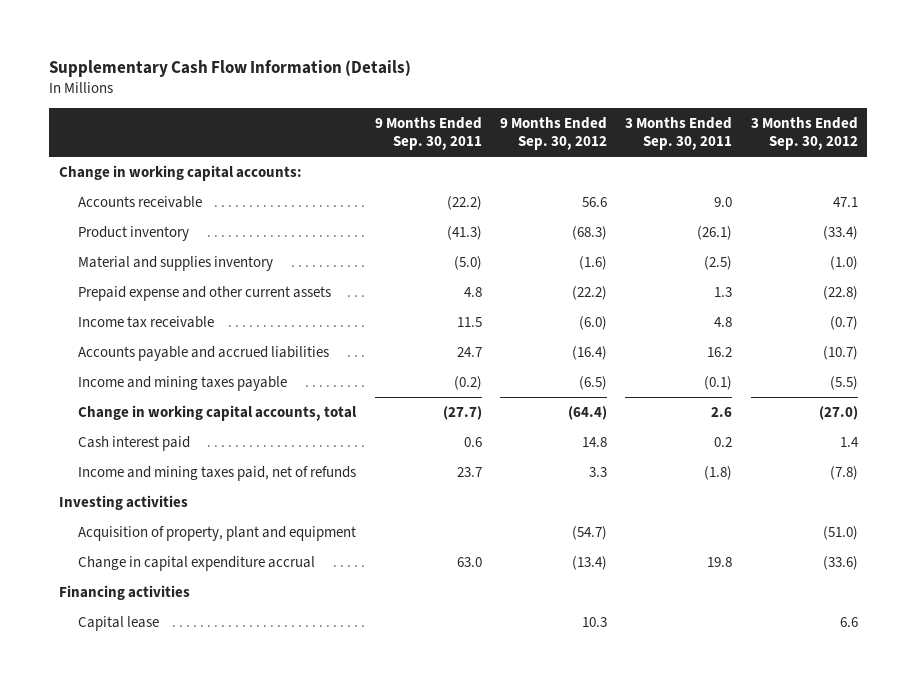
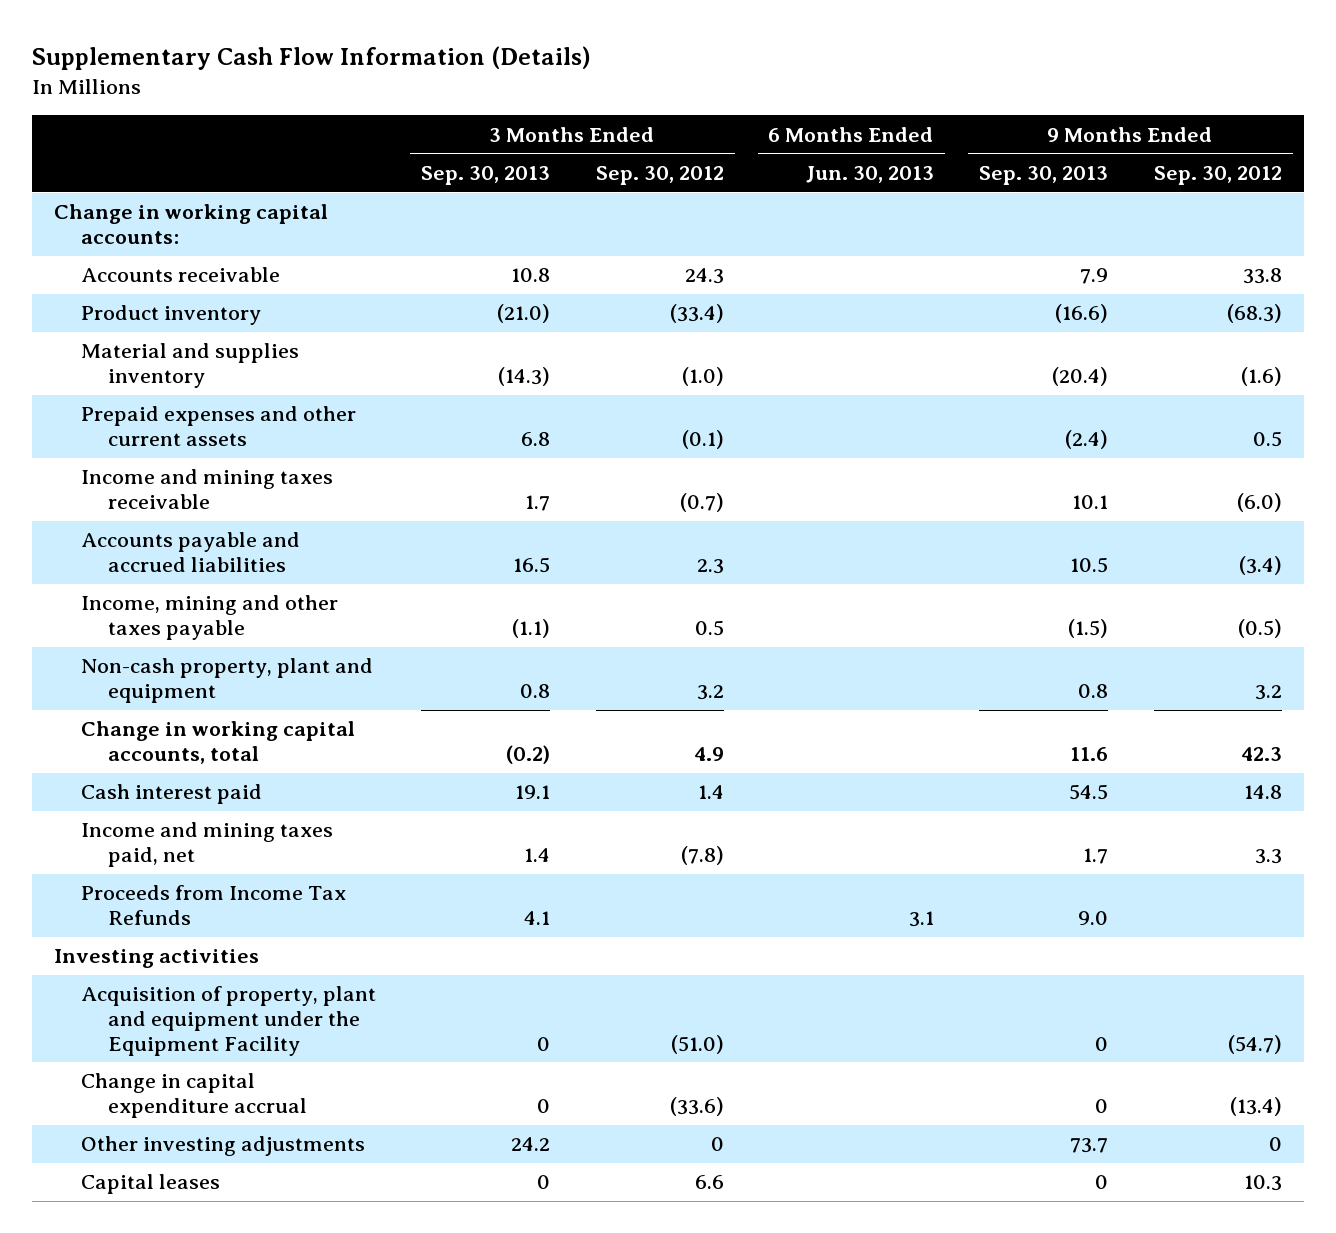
- | 9 Months Ended Sep. 30, 2011 | 9 Months Ended Sep. 30, 2012 | 3 Months Ended Sep. 30, 2011 | 3 Months Ended Sep. 30, 2012
+ | 3 Months Ended Sep. 30, 2013 | 3 Months Ended Sep. 30, 2012 | 6 Months Ended Jun. 30, 2013 | 9 Months Ended Sep. 30, 2013 | 9 Months Ended Sep. 30, 2012
- Accounts receivable | (22.2) | 56.6 | 9.0 | 47.1
+ Accounts receivable | 10.8 | 24.3 | | 7.9 | 33.8
- Prepaid expense and other current assets | 4.8 | (22.2) | 1.3 | (22.8)
- Income tax receivable | 11.5 | (6.0) | 4.8 | (0.7)
- Accounts payable and accrued liabilities | 24.7 | (16.4) | 16.2 | (10.7)
- Income and mining taxes payable | (0.2) | (6.5) | (0.1) | (5.5)
- Change in working capital accounts, total | (27.7) | (64.4) | 2.6 | (27.0)
+ Prepaid expenses and other current assets | 6.8 | (0.1) | | (2.4) | 0.5
+ Income and mining taxes receivable | 1.7 | (0.7) | | 10.1 | (6.0)
+ Accounts payable and accrued liabilities | 16.5 | 2.3 | | 10.5 | (3.4)
+ Income, mining and other taxes payable | (1.1) | 0.5 | | (1.5) | (0.5)
+ Non-cash property, plant and equipment | 0.8 | 3.2 | | 0.8 | 3.2
+ Change in working capital accounts, total | (0.2) | 4.9 | | 11.6 | 42.3
- Income and mining taxes paid, net of refunds | 23.7 | 3.3 | (1.8) | (7.8)
+ Income and mining taxes paid, net | 1.4 | (7.8) | | 1.7 | 3.3
+ Proceeds from Income Tax Refunds | 4.1 | | 3.1 | 9.0 |
- Acquisition of property, plant and equipment | | (54.7) | | (51.0)
+ Acquisition of property, plant and equipment under the Equipment Facility | 0 | (51.0) | | 0 | (54.7)
- Financing activities
- Capital lease | | 10.3 | | 6.6
+ Other investing adjustments | 24.2 | 0 | | 73.7 | 0
+ Capital leases | 0 | 6.6 | | 0 | 10.3

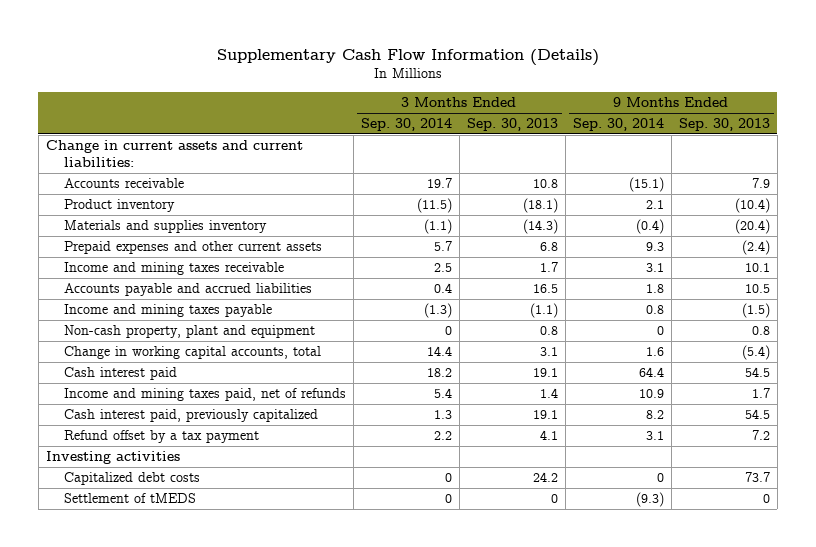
- | 3 Months Ended Sep. 30, 2013 | 3 Months Ended Sep. 30, 2012 | 6 Months Ended Jun. 30, 2013 | 9 Months Ended Sep. 30, 2013 | 9 Months Ended Sep. 30, 2012
+ | 3 Months Ended Sep. 30, 2014 | 3 Months Ended Sep. 30, 2013 | 9 Months Ended Sep. 30, 2014 | 9 Months Ended Sep. 30, 2013
- Change in working capital accounts:
+ Change in current assets and current liabilities:
- Product inventory | (21.0) | (33.4) | | (16.6) | (68.3)
- Material and supplies inventory | (14.3) | (1.0) | | (20.4) | (1.6)
+ Product inventory | (11.5) | (18.1) | 2.1 | (10.4)
+ Materials and supplies inventory | (1.1) | (14.3) | (0.4) | (20.4)
- Income, mining and other taxes payable | (1.1) | 0.5 | | (1.5) | (0.5)
+ Income and mining taxes payable | (1.3) | (1.1) | 0.8 | (1.5)
- Change in working capital accounts, total | (0.2) | 4.9 | | 11.6 | 42.3
+ Change in working capital accounts, total | 14.4 | 3.1 | 1.6 | (5.4)
- Income and mining taxes paid, net | 1.4 | (7.8) | | 1.7 | 3.3
- Proceeds from Income Tax Refunds | 4.1 | | 3.1 | 9.0 |
+ Income and mining taxes paid, net of refunds | 5.4 | 1.4 | 10.9 | 1.7
+ Cash interest paid, previously capitalized | 1.3 | 19.1 | 8.2 | 54.5
+ Refund offset by a tax payment | 2.2 | 4.1 | 3.1 | 7.2
- Acquisition of property, plant and equipment under the Equipment Facility | 0 | (51.0) | | 0 | (54.7)
- Change in capital expenditure accrual | 0 | (33.6) | | 0 | (13.4)
- Other investing adjustments | 24.2 | 0 | | 73.7 | 0
- Capital leases | 0 | 6.6 | | 0 | 10.3
+ Capitalized debt costs | 0 | 24.2 | 0 | 73.7
+ Settlement of tMEDS | 0 | 0 | (9.3) | 0

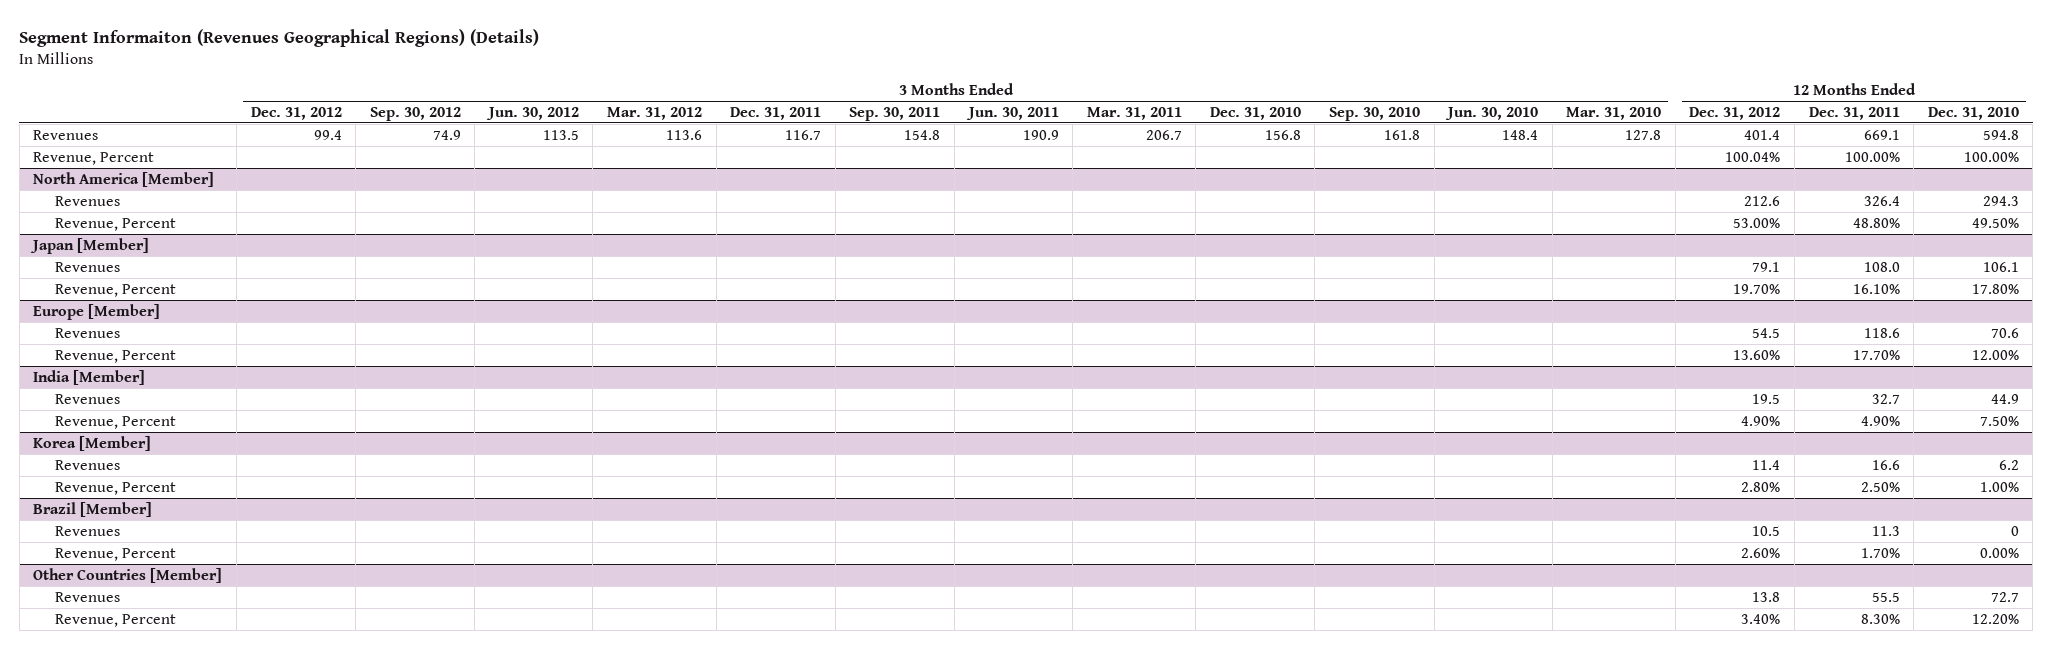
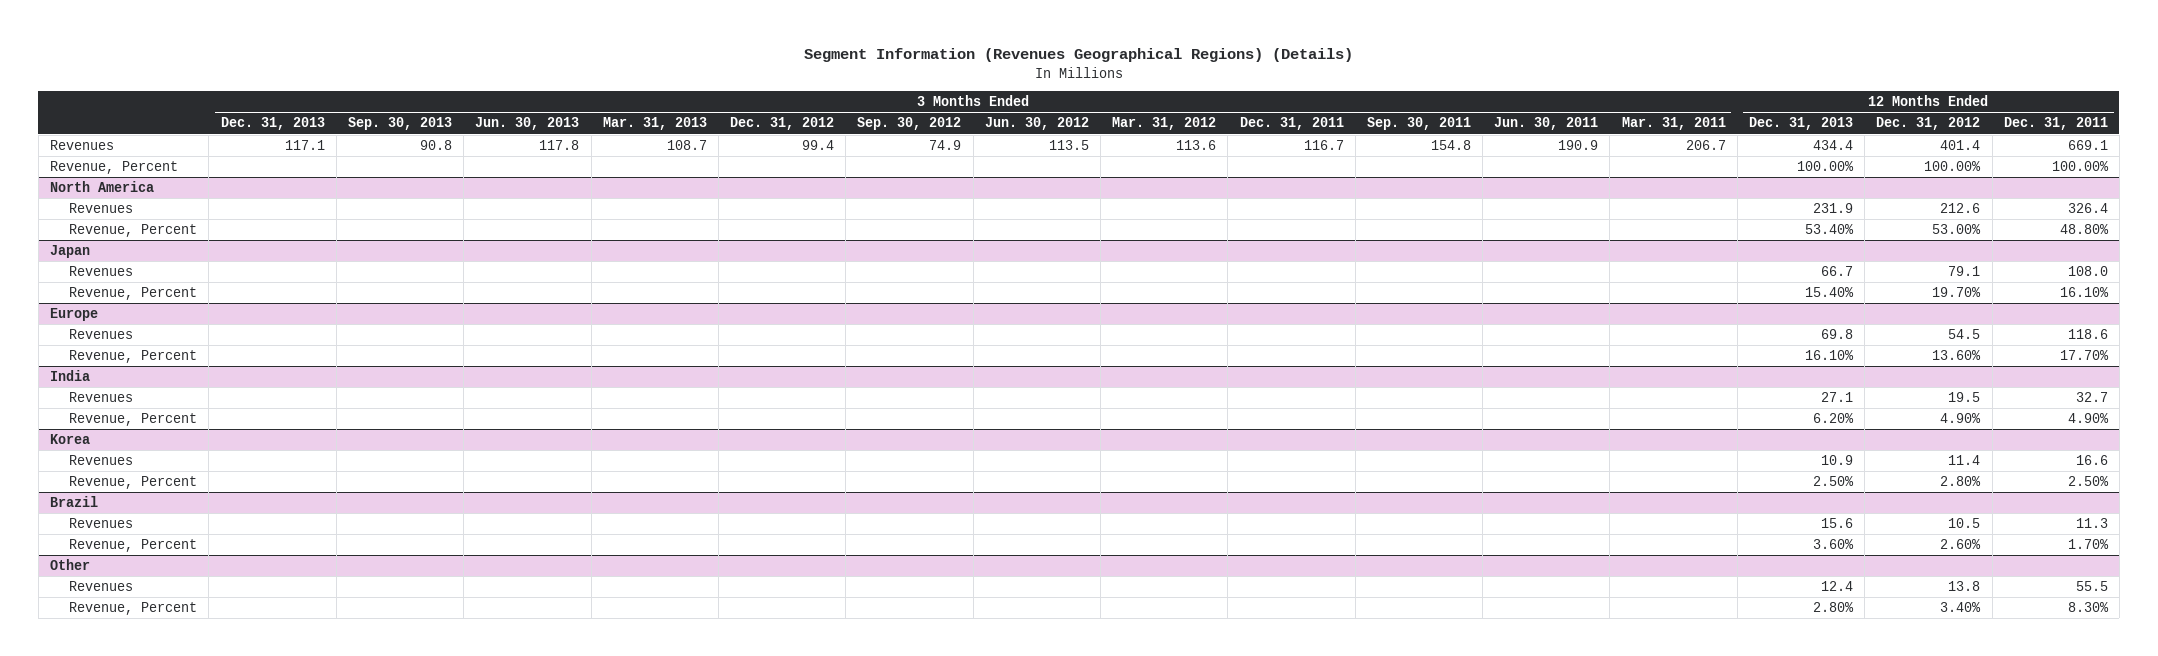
- Segment Informaiton (Revenues Geographical Regions) (Details)
+ Segment Information (Revenues Geographical Regions) (Details)
- | 3 Months Ended Dec. 31, 2012 | 3 Months Ended Sep. 30, 2012 | 3 Months Ended Jun. 30, 2012 | 3 Months Ended Mar. 31, 2012 | 3 Months Ended Dec. 31, 2011 | 3 Months Ended Sep. 30, 2011 | 3 Months Ended Jun. 30, 2011 | 3 Months Ended Mar. 31, 2011 | 3 Months Ended Dec. 31, 2010 | 3 Months Ended Sep. 30, 2010 | 3 Months Ended Jun. 30, 2010 | 3 Months Ended Mar. 31, 2010 | 12 Months Ended Dec. 31, 2012 | 12 Months Ended Dec. 31, 2011 | 12 Months Ended Dec. 31, 2010
+ | 3 Months Ended Dec. 31, 2013 | 3 Months Ended Sep. 30, 2013 | 3 Months Ended Jun. 30, 2013 | 3 Months Ended Mar. 31, 2013 | 3 Months Ended Dec. 31, 2012 | 3 Months Ended Sep. 30, 2012 | 3 Months Ended Jun. 30, 2012 | 3 Months Ended Mar. 31, 2012 | 3 Months Ended Dec. 31, 2011 | 3 Months Ended Sep. 30, 2011 | 3 Months Ended Jun. 30, 2011 | 3 Months Ended Mar. 31, 2011 | 12 Months Ended Dec. 31, 2013 | 12 Months Ended Dec. 31, 2012 | 12 Months Ended Dec. 31, 2011
- Revenue, Percent | | | | | | | | | | | | | 100.04% | 100.00% | 100.00%
- North America [Member]
+ Revenue, Percent | | | | | | | | | | | | | 100.00% | 100.00% | 100.00%
+ North America
- Japan [Member]
+ Japan
- Europe [Member]
+ Europe
- India [Member]
+ India
- Korea [Member]
+ Korea
- Brazil [Member]
+ Brazil
- Other Countries [Member]
+ Other

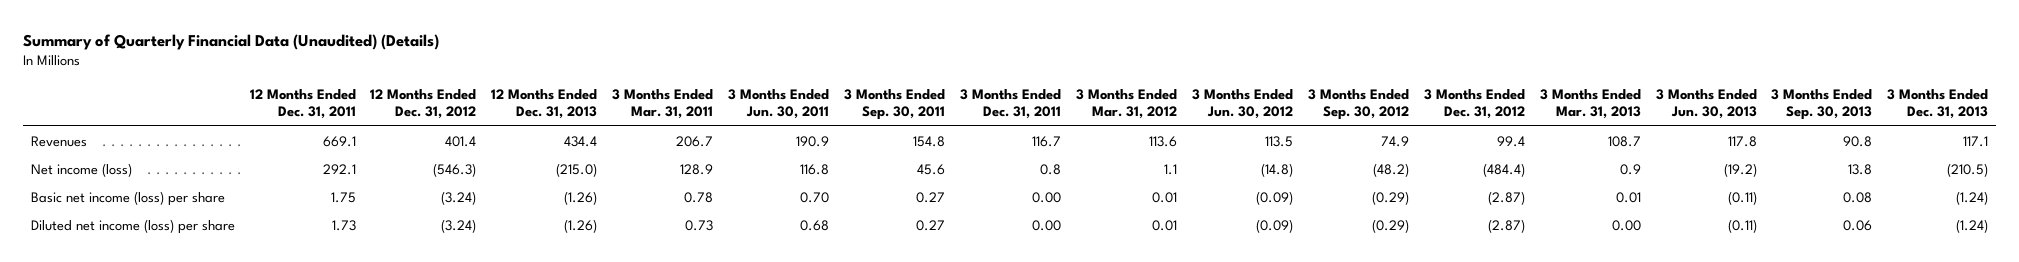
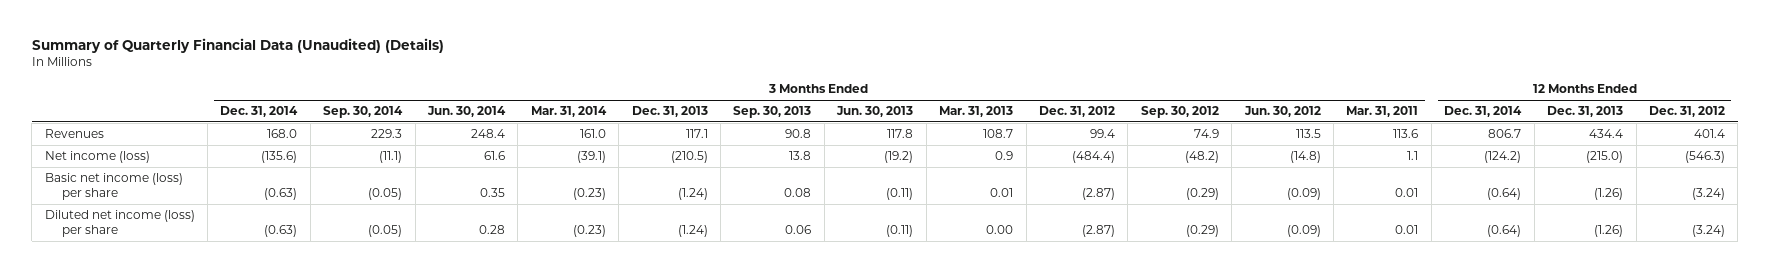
- | 12 Months Ended Dec. 31, 2011 | 12 Months Ended Dec. 31, 2012 | 12 Months Ended Dec. 31, 2013 | 3 Months Ended Mar. 31, 2011 | 3 Months Ended Jun. 30, 2011 | 3 Months Ended Sep. 30, 2011 | 3 Months Ended Dec. 31, 2011 | 3 Months Ended Mar. 31, 2012 | 3 Months Ended Jun. 30, 2012 | 3 Months Ended Sep. 30, 2012 | 3 Months Ended Dec. 31, 2012 | 3 Months Ended Mar. 31, 2013 | 3 Months Ended Jun. 30, 2013 | 3 Months Ended Sep. 30, 2013 | 3 Months Ended Dec. 31, 2013
+ | 3 Months Ended Dec. 31, 2014 | 3 Months Ended Sep. 30, 2014 | 3 Months Ended Jun. 30, 2014 | 3 Months Ended Mar. 31, 2014 | 3 Months Ended Dec. 31, 2013 | 3 Months Ended Sep. 30, 2013 | 3 Months Ended Jun. 30, 2013 | 3 Months Ended Mar. 31, 2013 | 3 Months Ended Dec. 31, 2012 | 3 Months Ended Sep. 30, 2012 | 3 Months Ended Jun. 30, 2012 | 3 Months Ended Mar. 31, 2011 | 12 Months Ended Dec. 31, 2014 | 12 Months Ended Dec. 31, 2013 | 12 Months Ended Dec. 31, 2012
- Revenues | 669.1 | 401.4 | 434.4 | 206.7 | 190.9 | 154.8 | 116.7 | 113.6 | 113.5 | 74.9 | 99.4 | 108.7 | 117.8 | 90.8 | 117.1
- Net income (loss) | 292.1 | (546.3) | (215.0) | 128.9 | 116.8 | 45.6 | 0.8 | 1.1 | (14.8) | (48.2) | (484.4) | 0.9 | (19.2) | 13.8 | (210.5)
- Basic net income (loss) per share | 1.75 | (3.24) | (1.26) | 0.78 | 0.70 | 0.27 | 0.00 | 0.01 | (0.09) | (0.29) | (2.87) | 0.01 | (0.11) | 0.08 | (1.24)
- Diluted net income (loss) per share | 1.73 | (3.24) | (1.26) | 0.73 | 0.68 | 0.27 | 0.00 | 0.01 | (0.09) | (0.29) | (2.87) | 0.00 | (0.11) | 0.06 | (1.24)
+ Revenues | 168.0 | 229.3 | 248.4 | 161.0 | 117.1 | 90.8 | 117.8 | 108.7 | 99.4 | 74.9 | 113.5 | 113.6 | 806.7 | 434.4 | 401.4
+ Net income (loss) | (135.6) | (11.1) | 61.6 | (39.1) | (210.5) | 13.8 | (19.2) | 0.9 | (484.4) | (48.2) | (14.8) | 1.1 | (124.2) | (215.0) | (546.3)
+ Basic net income (loss) per share | (0.63) | (0.05) | 0.35 | (0.23) | (1.24) | 0.08 | (0.11) | 0.01 | (2.87) | (0.29) | (0.09) | 0.01 | (0.64) | (1.26) | (3.24)
+ Diluted net income (loss) per share | (0.63) | (0.05) | 0.28 | (0.23) | (1.24) | 0.06 | (0.11) | 0.00 | (2.87) | (0.29) | (0.09) | 0.01 | (0.64) | (1.26) | (3.24)

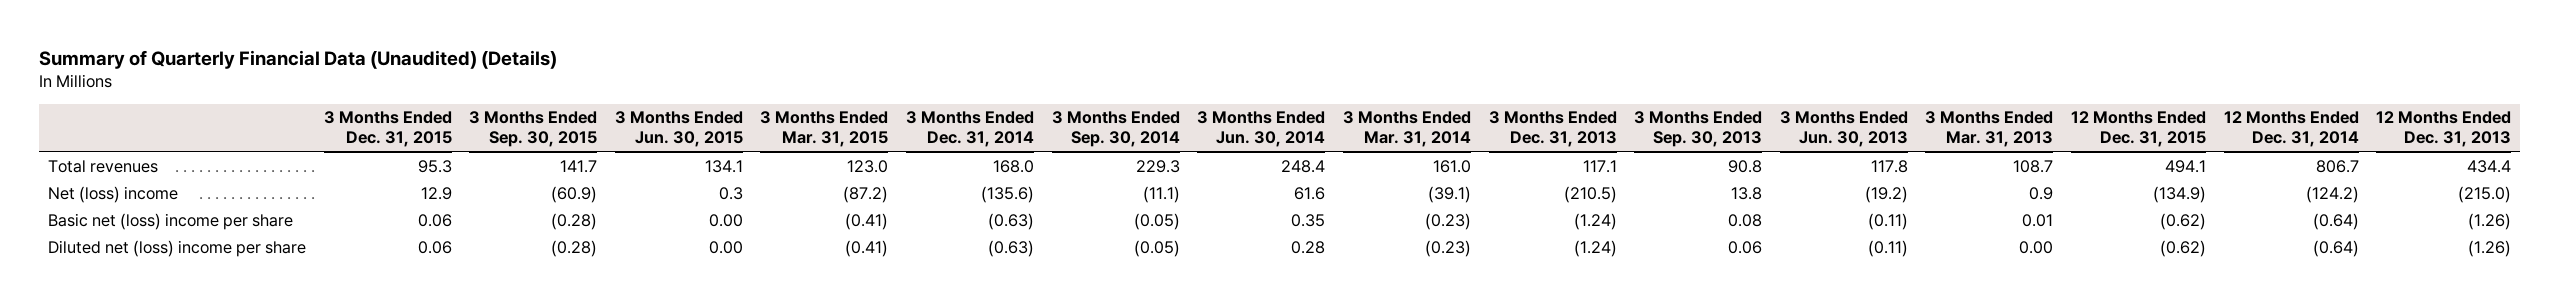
- | 3 Months Ended Dec. 31, 2014 | 3 Months Ended Sep. 30, 2014 | 3 Months Ended Jun. 30, 2014 | 3 Months Ended Mar. 31, 2014 | 3 Months Ended Dec. 31, 2013 | 3 Months Ended Sep. 30, 2013 | 3 Months Ended Jun. 30, 2013 | 3 Months Ended Mar. 31, 2013 | 3 Months Ended Dec. 31, 2012 | 3 Months Ended Sep. 30, 2012 | 3 Months Ended Jun. 30, 2012 | 3 Months Ended Mar. 31, 2011 | 12 Months Ended Dec. 31, 2014 | 12 Months Ended Dec. 31, 2013 | 12 Months Ended Dec. 31, 2012
+ | 3 Months Ended Dec. 31, 2015 | 3 Months Ended Sep. 30, 2015 | 3 Months Ended Jun. 30, 2015 | 3 Months Ended Mar. 31, 2015 | 3 Months Ended Dec. 31, 2014 | 3 Months Ended Sep. 30, 2014 | 3 Months Ended Jun. 30, 2014 | 3 Months Ended Mar. 31, 2014 | 3 Months Ended Dec. 31, 2013 | 3 Months Ended Sep. 30, 2013 | 3 Months Ended Jun. 30, 2013 | 3 Months Ended Mar. 31, 2013 | 12 Months Ended Dec. 31, 2015 | 12 Months Ended Dec. 31, 2014 | 12 Months Ended Dec. 31, 2013
- Revenues | 168.0 | 229.3 | 248.4 | 161.0 | 117.1 | 90.8 | 117.8 | 108.7 | 99.4 | 74.9 | 113.5 | 113.6 | 806.7 | 434.4 | 401.4
- Net income (loss) | (135.6) | (11.1) | 61.6 | (39.1) | (210.5) | 13.8 | (19.2) | 0.9 | (484.4) | (48.2) | (14.8) | 1.1 | (124.2) | (215.0) | (546.3)
- Basic net income (loss) per share | (0.63) | (0.05) | 0.35 | (0.23) | (1.24) | 0.08 | (0.11) | 0.01 | (2.87) | (0.29) | (0.09) | 0.01 | (0.64) | (1.26) | (3.24)
- Diluted net income (loss) per share | (0.63) | (0.05) | 0.28 | (0.23) | (1.24) | 0.06 | (0.11) | 0.00 | (2.87) | (0.29) | (0.09) | 0.01 | (0.64) | (1.26) | (3.24)
+ Total revenues | 95.3 | 141.7 | 134.1 | 123.0 | 168.0 | 229.3 | 248.4 | 161.0 | 117.1 | 90.8 | 117.8 | 108.7 | 494.1 | 806.7 | 434.4
+ Net (loss) income | 12.9 | (60.9) | 0.3 | (87.2) | (135.6) | (11.1) | 61.6 | (39.1) | (210.5) | 13.8 | (19.2) | 0.9 | (134.9) | (124.2) | (215.0)
+ Basic net (loss) income per share | 0.06 | (0.28) | 0.00 | (0.41) | (0.63) | (0.05) | 0.35 | (0.23) | (1.24) | 0.08 | (0.11) | 0.01 | (0.62) | (0.64) | (1.26)
+ Diluted net (loss) income per share | 0.06 | (0.28) | 0.00 | (0.41) | (0.63) | (0.05) | 0.28 | (0.23) | (1.24) | 0.06 | (0.11) | 0.00 | (0.62) | (0.64) | (1.26)

